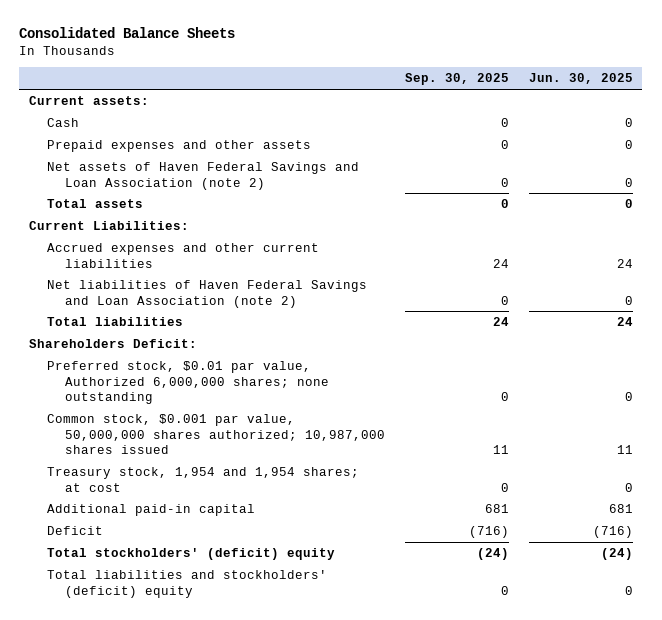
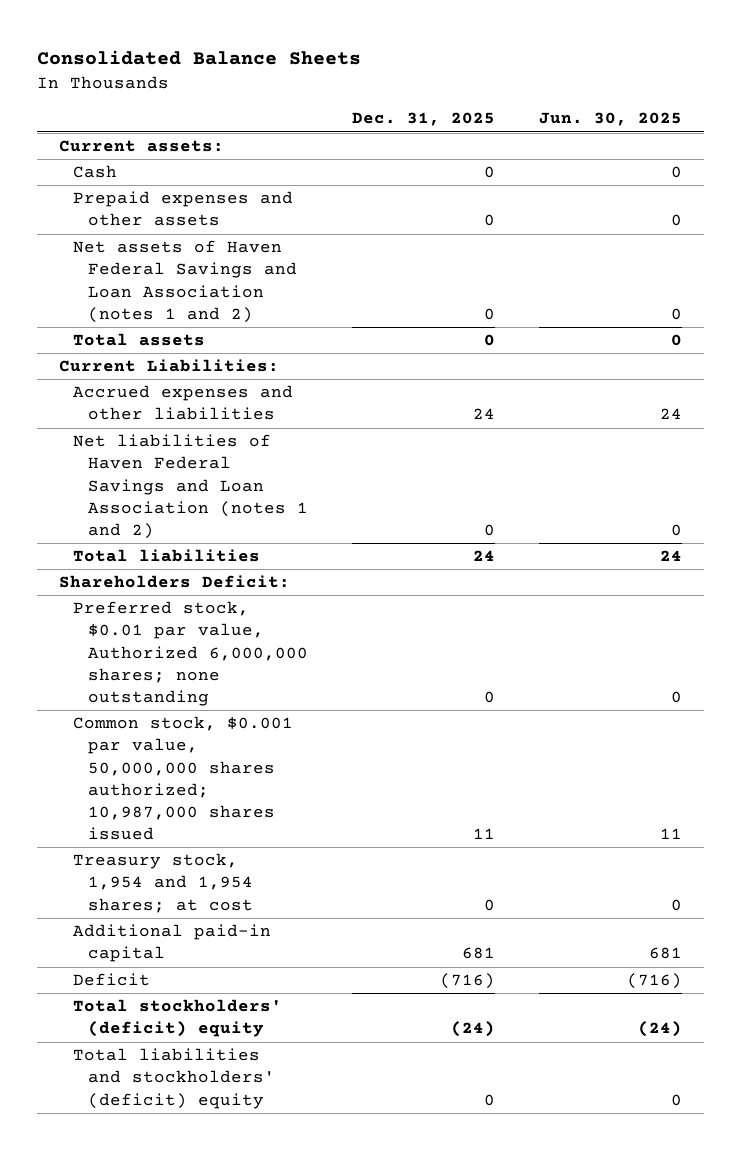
- | Sep. 30, 2025 | Jun. 30, 2025
+ | Dec. 31, 2025 | Jun. 30, 2025
- Net assets of Haven Federal Savings and Loan Association (note 2) | 0 | 0
+ Net assets of Haven Federal Savings and Loan Association (notes 1 and 2) | 0 | 0
- Accrued expenses and other current liabilities | 24 | 24
- Net liabilities of Haven Federal Savings and Loan Association (note 2) | 0 | 0
+ Accrued expenses and other liabilities | 24 | 24
+ Net liabilities of Haven Federal Savings and Loan Association (notes 1 and 2) | 0 | 0

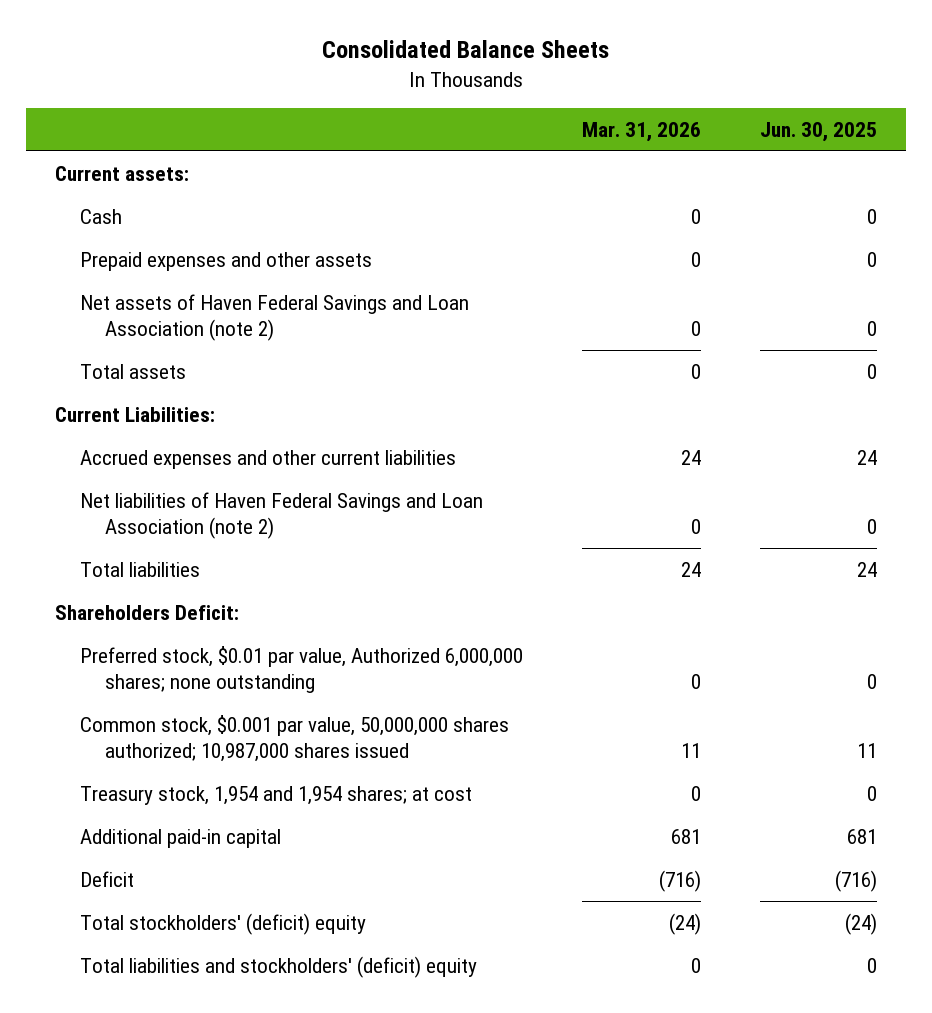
- | Dec. 31, 2025 | Jun. 30, 2025
+ | Mar. 31, 2026 | Jun. 30, 2025
- Net assets of Haven Federal Savings and Loan Association (notes 1 and 2) | 0 | 0
+ Net assets of Haven Federal Savings and Loan Association (note 2) | 0 | 0
- Accrued expenses and other liabilities | 24 | 24
- Net liabilities of Haven Federal Savings and Loan Association (notes 1 and 2) | 0 | 0
+ Accrued expenses and other current liabilities | 24 | 24
+ Net liabilities of Haven Federal Savings and Loan Association (note 2) | 0 | 0

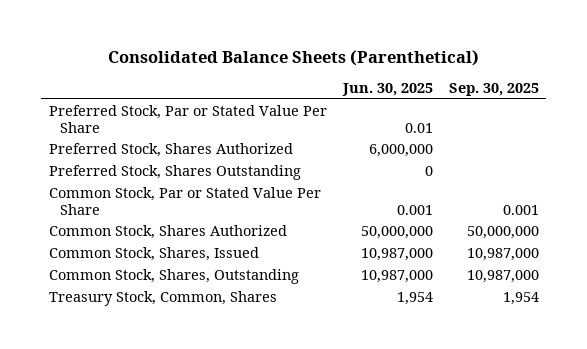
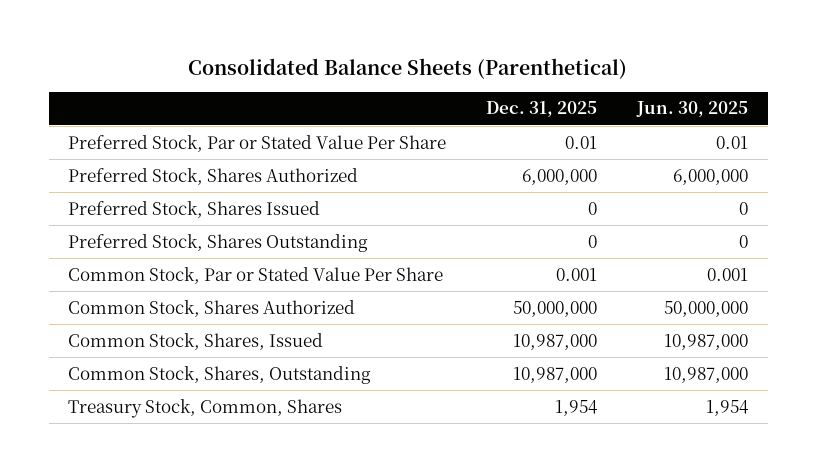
- | Jun. 30, 2025 | Sep. 30, 2025
+ | Dec. 31, 2025 | Jun. 30, 2025
+ Preferred Stock, Shares Issued | 0 | 0

